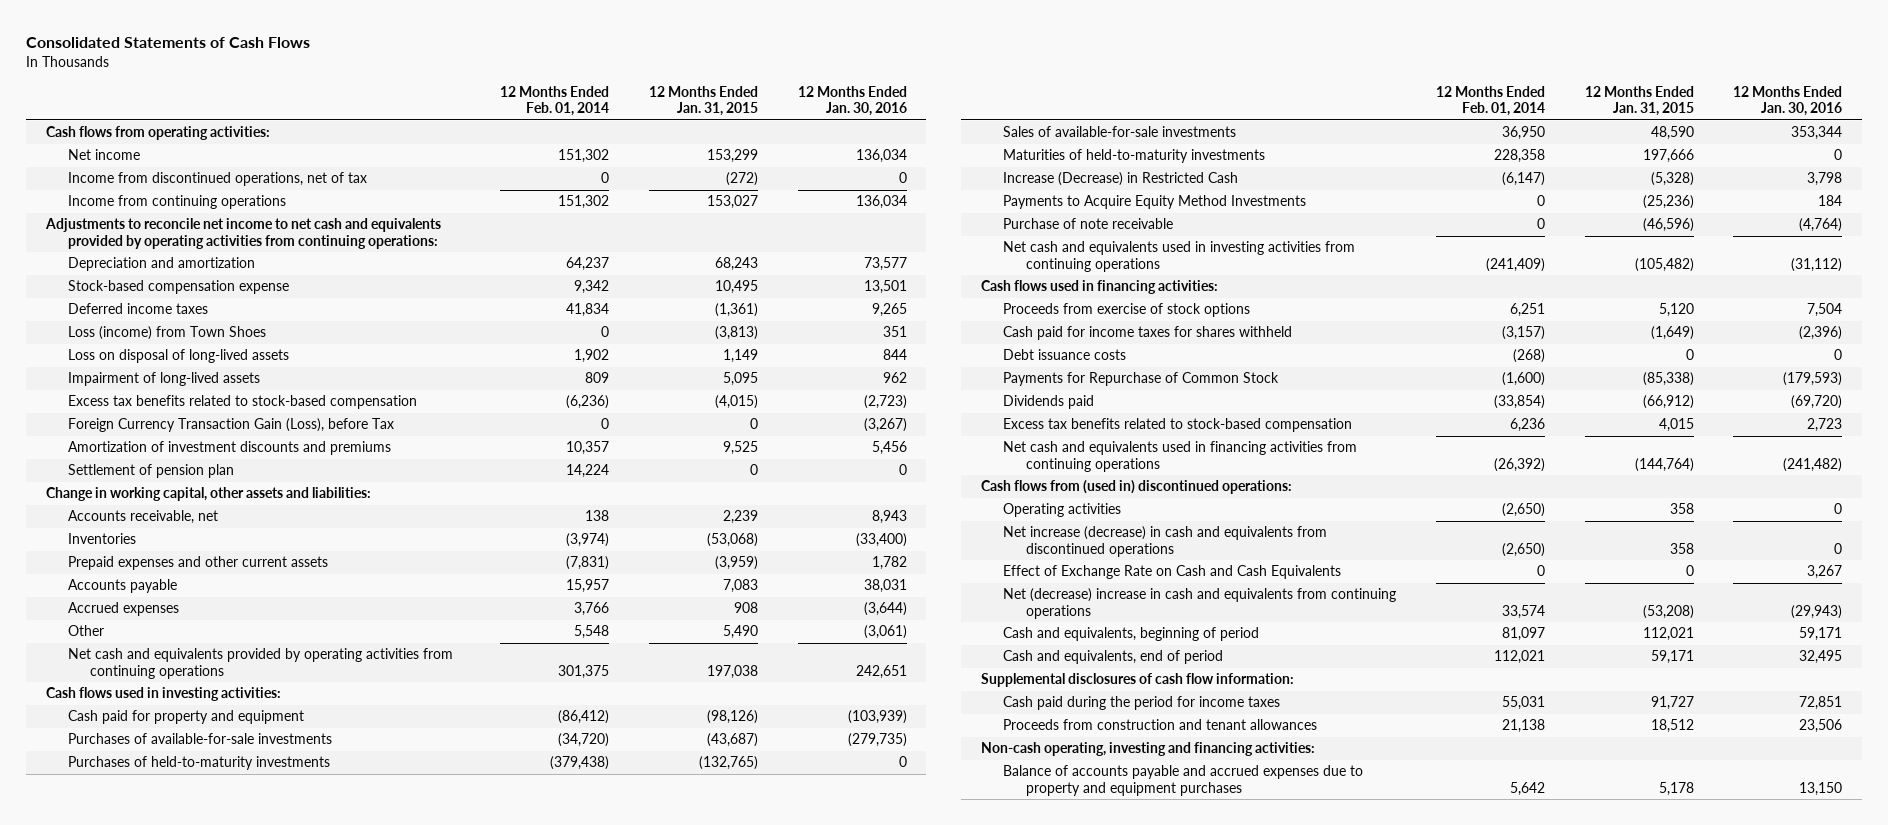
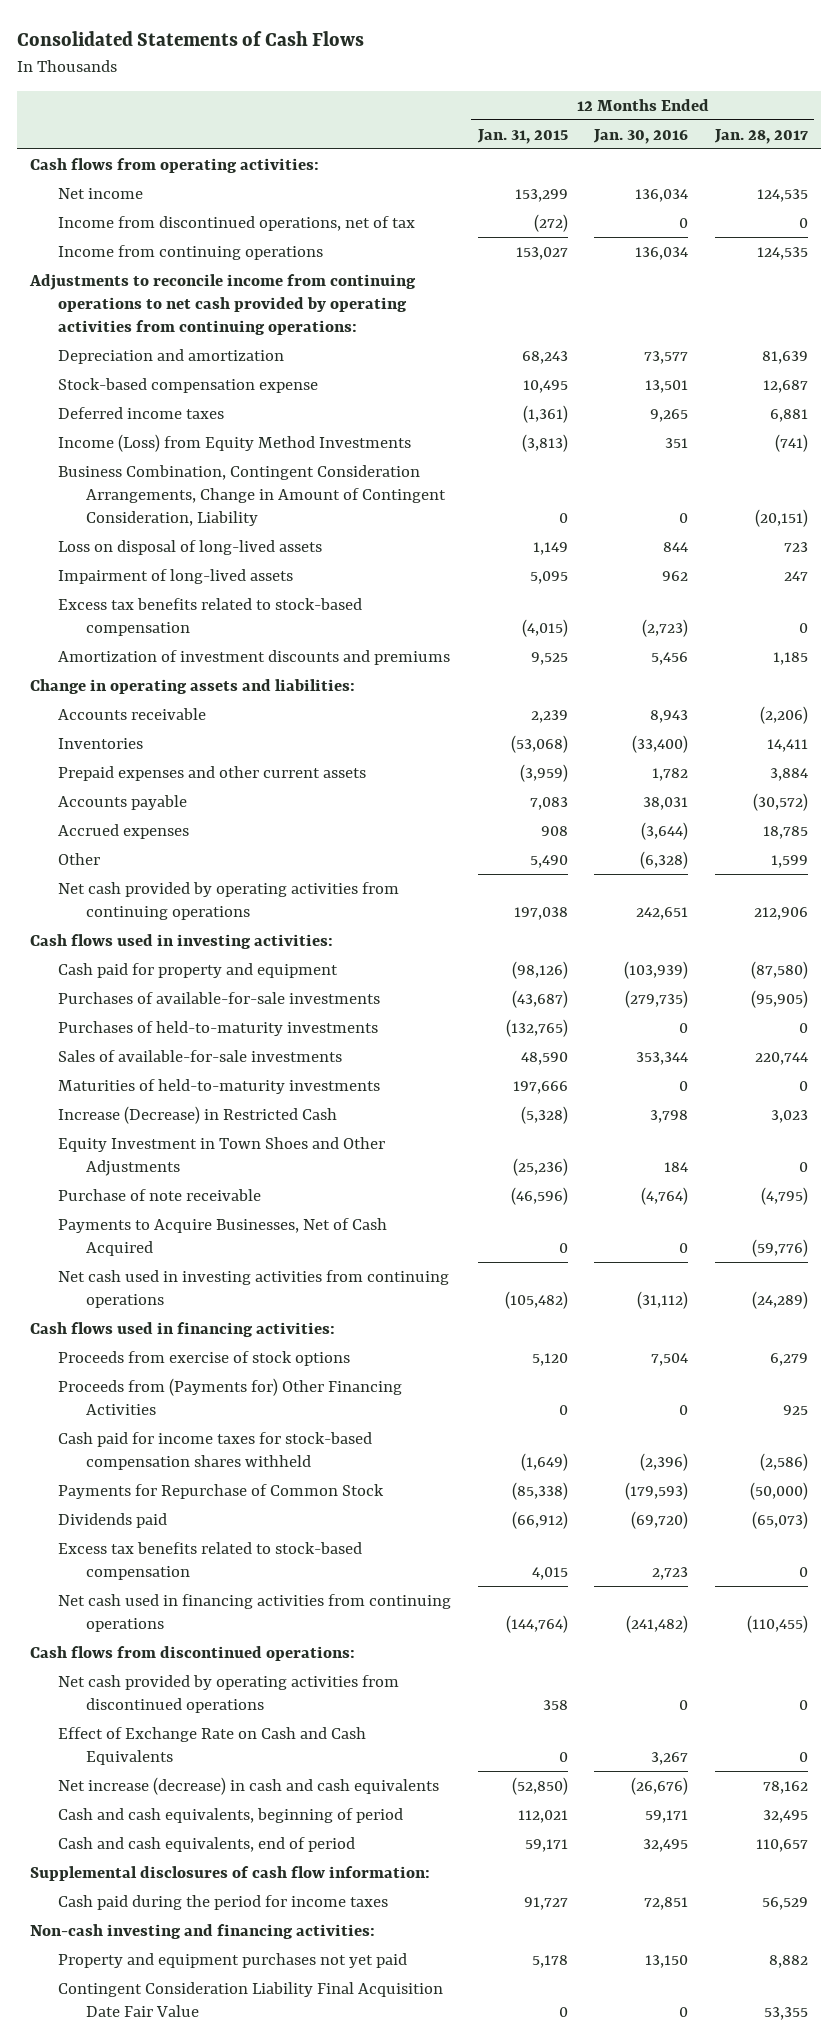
- | 12 Months Ended Feb. 01, 2014 | 12 Months Ended Jan. 31, 2015 | 12 Months Ended Jan. 30, 2016
+ | 12 Months Ended Jan. 31, 2015 | 12 Months Ended Jan. 30, 2016 | 12 Months Ended Jan. 28, 2017
- Adjustments to reconcile net income to net cash and equivalents provided by operating activities from continuing operations:
+ Adjustments to reconcile income from continuing operations to net cash provided by operating activities from continuing operations:
- Loss (income) from Town Shoes | 0 | (3,813) | 351
+ Income (Loss) from Equity Method Investments | (3,813) | 351 | (741)
+ Business Combination, Contingent Consideration Arrangements, Change in Amount of Contingent Consideration, Liability | 0 | 0 | (20,151)
- Foreign Currency Transaction Gain (Loss), before Tax | 0 | 0 | (3,267)
- Settlement of pension plan | 14,224 | 0 | 0
- Change in working capital, other assets and liabilities:
- Accounts receivable, net | 138 | 2,239 | 8,943
+ Change in operating assets and liabilities:
+ Accounts receivable | 2,239 | 8,943 | (2,206)
- Other | 5,548 | 5,490 | (3,061)
- Net cash and equivalents provided by operating activities from continuing operations | 301,375 | 197,038 | 242,651
+ Other | 5,490 | (6,328) | 1,599
+ Net cash provided by operating activities from continuing operations | 197,038 | 242,651 | 212,906
- Payments to Acquire Equity Method Investments | 0 | (25,236) | 184
+ Equity Investment in Town Shoes and Other Adjustments | (25,236) | 184 | 0
- Net cash and equivalents used in investing activities from continuing operations | (241,409) | (105,482) | (31,112)
+ Payments to Acquire Businesses, Net of Cash Acquired | 0 | 0 | (59,776)
+ Net cash used in investing activities from continuing operations | (105,482) | (31,112) | (24,289)
- Cash paid for income taxes for shares withheld | (3,157) | (1,649) | (2,396)
- Debt issuance costs | (268) | 0 | 0
+ Proceeds from (Payments for) Other Financing Activities | 0 | 0 | 925
+ Cash paid for income taxes for stock-based compensation shares withheld | (1,649) | (2,396) | (2,586)
- Net cash and equivalents used in financing activities from continuing operations | (26,392) | (144,764) | (241,482)
- Cash flows from (used in) discontinued operations:
- Operating activities | (2,650) | 358 | 0
- Net increase (decrease) in cash and equivalents from discontinued operations | (2,650) | 358 | 0
+ Net cash used in financing activities from continuing operations | (144,764) | (241,482) | (110,455)
+ Cash flows from discontinued operations:
+ Net cash provided by operating activities from discontinued operations | 358 | 0 | 0
- Net (decrease) increase in cash and equivalents from continuing operations | 33,574 | (53,208) | (29,943)
- Cash and equivalents, beginning of period | 81,097 | 112,021 | 59,171
- Cash and equivalents, end of period | 112,021 | 59,171 | 32,495
+ Net increase (decrease) in cash and cash equivalents | (52,850) | (26,676) | 78,162
+ Cash and cash equivalents, beginning of period | 112,021 | 59,171 | 32,495
+ Cash and cash equivalents, end of period | 59,171 | 32,495 | 110,657
- Proceeds from construction and tenant allowances | 21,138 | 18,512 | 23,506
- Non-cash operating, investing and financing activities:
- Balance of accounts payable and accrued expenses due to property and equipment purchases | 5,642 | 5,178 | 13,150
+ Non-cash investing and financing activities:
+ Property and equipment purchases not yet paid | 5,178 | 13,150 | 8,882
+ Contingent Consideration Liability Final Acquisition Date Fair Value | 0 | 0 | 53,355

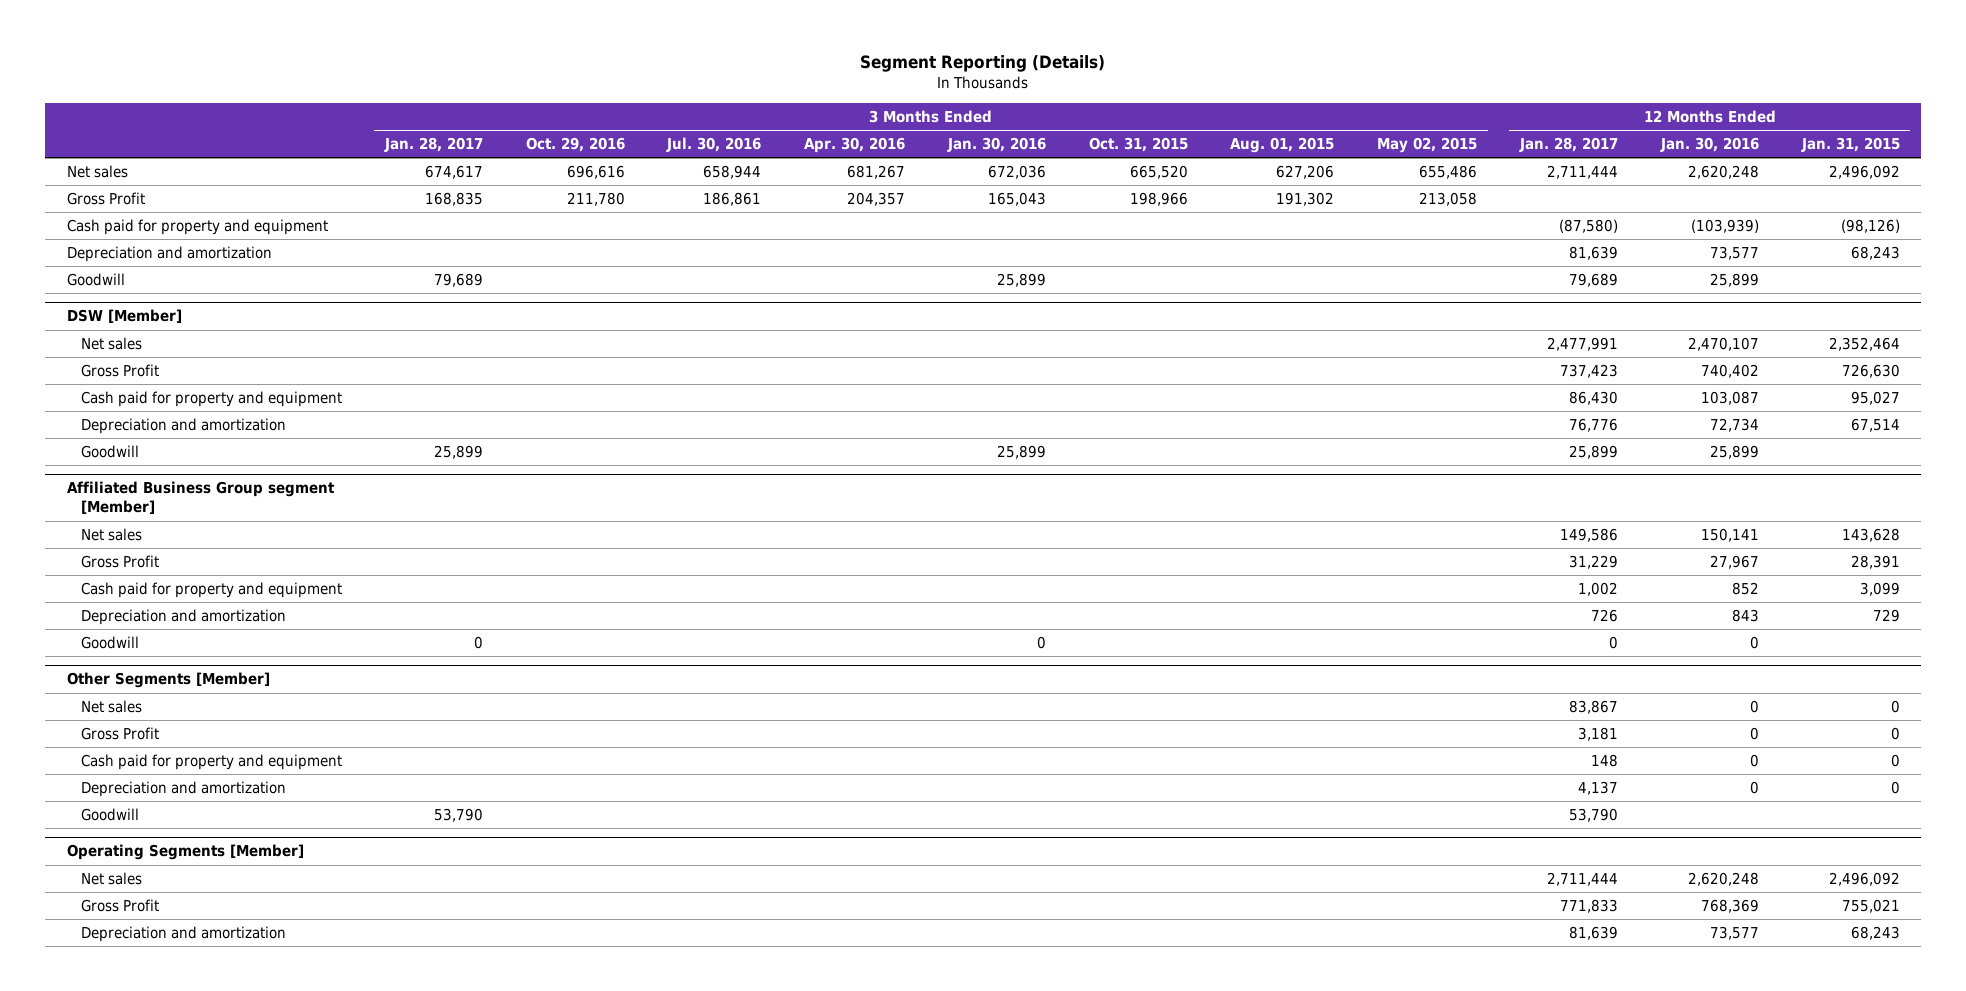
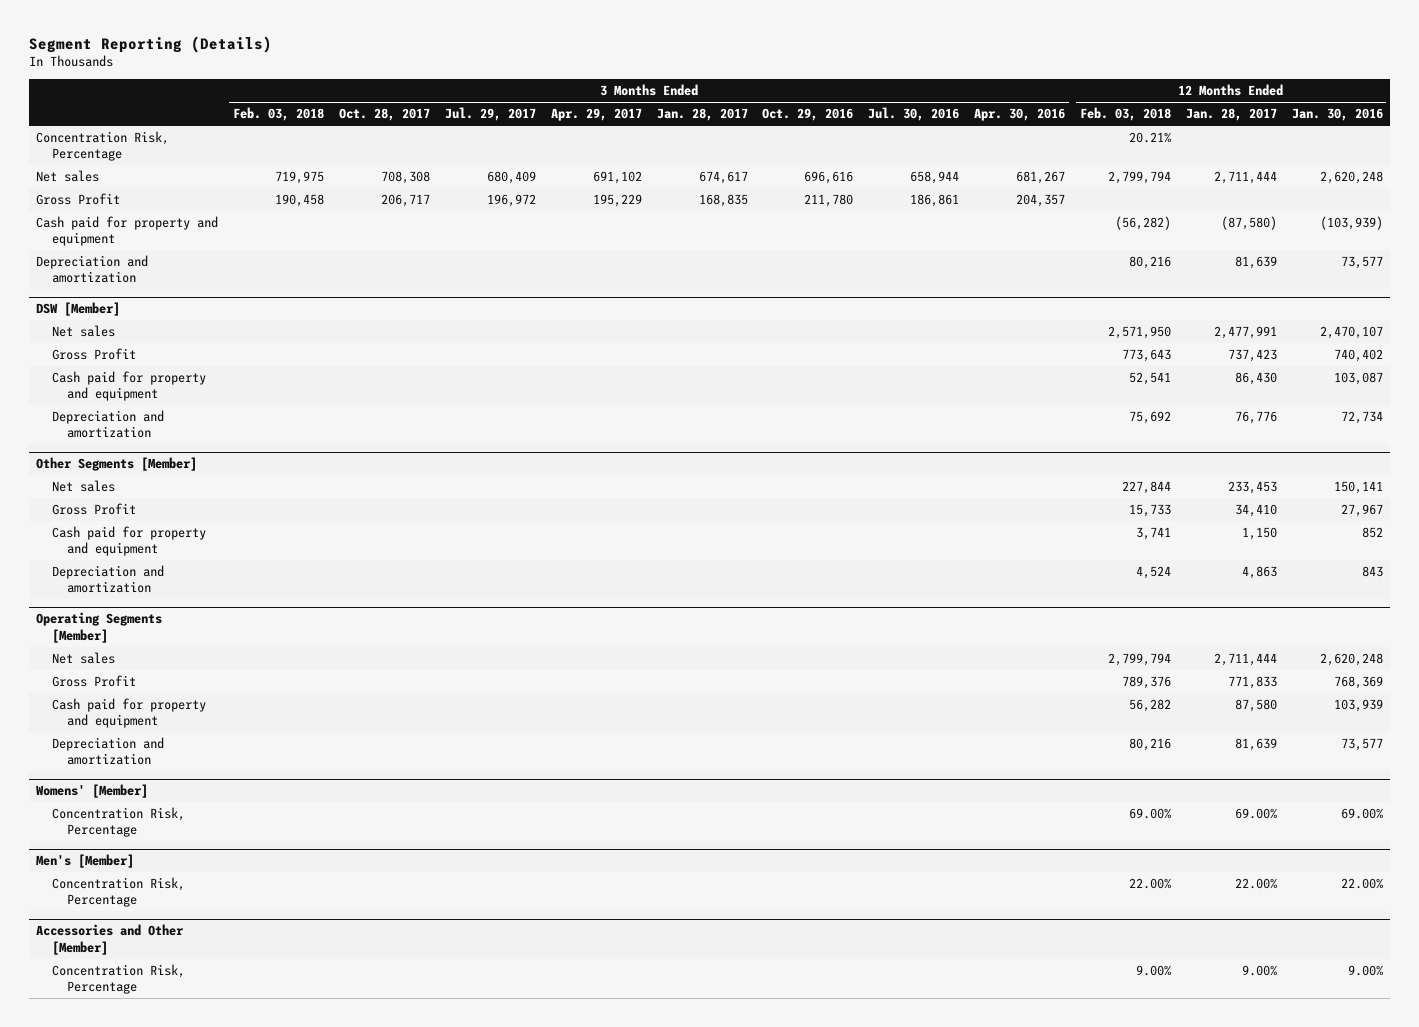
- | 3 Months Ended Jan. 28, 2017 | 3 Months Ended Oct. 29, 2016 | 3 Months Ended Jul. 30, 2016 | 3 Months Ended Apr. 30, 2016 | 3 Months Ended Jan. 30, 2016 | 3 Months Ended Oct. 31, 2015 | 3 Months Ended Aug. 01, 2015 | 3 Months Ended May 02, 2015 | 12 Months Ended Jan. 28, 2017 | 12 Months Ended Jan. 30, 2016 | 12 Months Ended Jan. 31, 2015
+ | 3 Months Ended Feb. 03, 2018 | 3 Months Ended Oct. 28, 2017 | 3 Months Ended Jul. 29, 2017 | 3 Months Ended Apr. 29, 2017 | 3 Months Ended Jan. 28, 2017 | 3 Months Ended Oct. 29, 2016 | 3 Months Ended Jul. 30, 2016 | 3 Months Ended Apr. 30, 2016 | 12 Months Ended Feb. 03, 2018 | 12 Months Ended Jan. 28, 2017 | 12 Months Ended Jan. 30, 2016
+ Concentration Risk, Percentage | | | | | | | | | 20.21% | |
- Goodwill | 79,689 | | | | 25,899 | | | | 79,689 | 25,899 |
@ DSW [Member]
- Goodwill | 25,899 | | | | 25,899 | | | | 25,899 | 25,899 |
- Affiliated Business Group segment [Member]
- Net sales | | | | | | | | | 149,586 | 150,141 | 143,628
- Gross Profit | | | | | | | | | 31,229 | 27,967 | 28,391
- Cash paid for property and equipment | | | | | | | | | 1,002 | 852 | 3,099
- Depreciation and amortization | | | | | | | | | 726 | 843 | 729
- Goodwill | 0 | | | | 0 | | | | 0 | 0 |
@ Other Segments [Member]
- Net sales | | | | | | | | | 83,867 | 0 | 0
- Gross Profit | | | | | | | | | 3,181 | 0 | 0
- Cash paid for property and equipment | | | | | | | | | 148 | 0 | 0
- Depreciation and amortization | | | | | | | | | 4,137 | 0 | 0
- Goodwill | 53,790 | | | | | | | | 53,790 | |
+ Net sales | | | | | | | | | 227,844 | 233,453 | 150,141
+ Gross Profit | | | | | | | | | 15,733 | 34,410 | 27,967
+ Cash paid for property and equipment | | | | | | | | | 3,741 | 1,150 | 852
+ Depreciation and amortization | | | | | | | | | 4,524 | 4,863 | 843
@ Operating Segments [Member]
+ Cash paid for property and equipment | | | | | | | | | 56,282 | 87,580 | 103,939
+ Womens' [Member]
+ Concentration Risk, Percentage | | | | | | | | | 69.00% | 69.00% | 69.00%
+ Men's [Member]
+ Concentration Risk, Percentage | | | | | | | | | 22.00% | 22.00% | 22.00%
+ Accessories and Other [Member]
+ Concentration Risk, Percentage | | | | | | | | | 9.00% | 9.00% | 9.00%

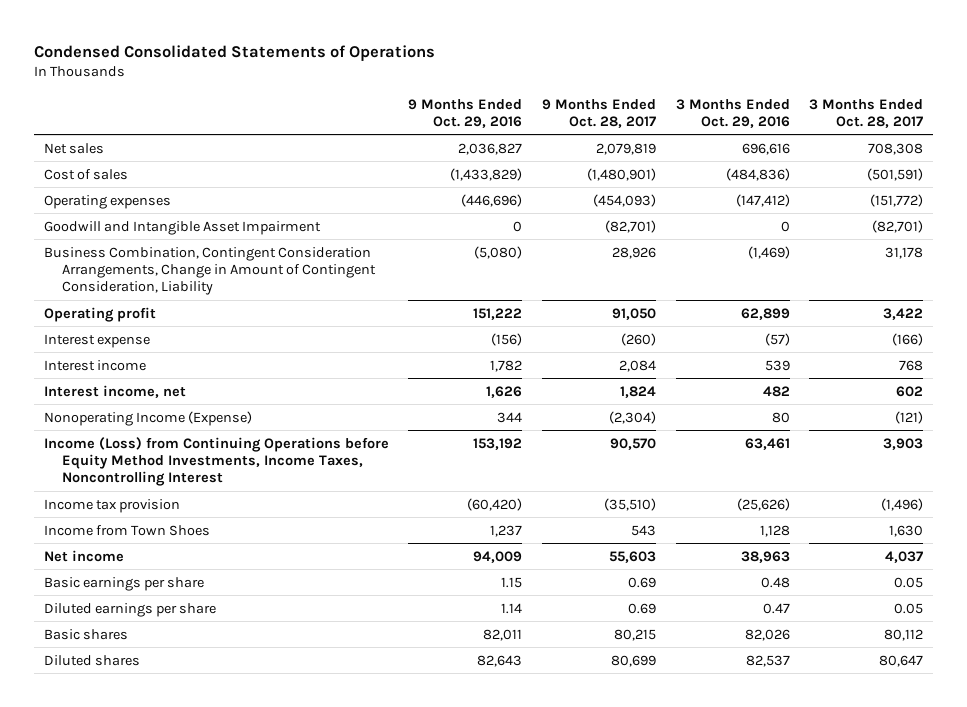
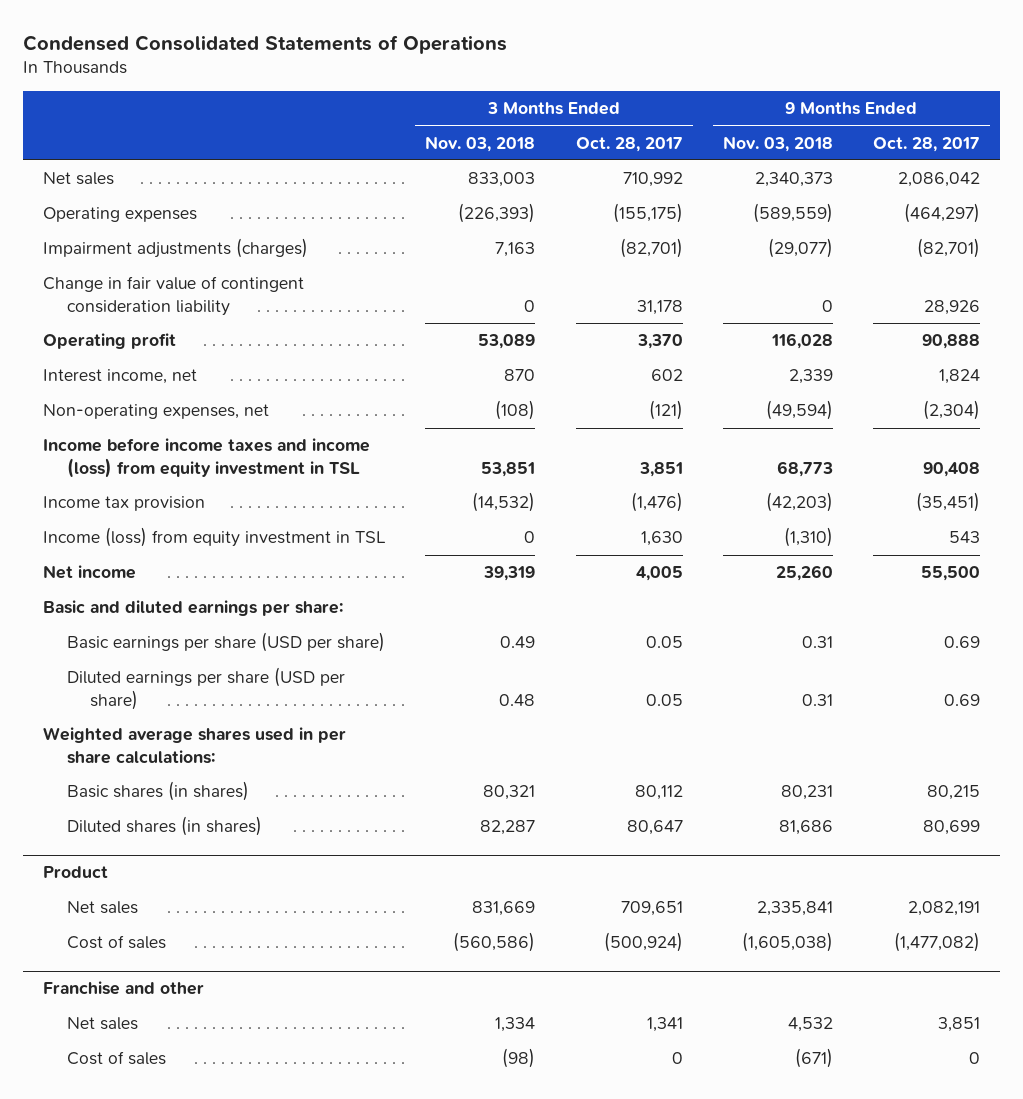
- | 9 Months Ended Oct. 29, 2016 | 9 Months Ended Oct. 28, 2017 | 3 Months Ended Oct. 29, 2016 | 3 Months Ended Oct. 28, 2017
+ | 3 Months Ended Nov. 03, 2018 | 3 Months Ended Oct. 28, 2017 | 9 Months Ended Nov. 03, 2018 | 9 Months Ended Oct. 28, 2017
- Net sales | 2,036,827 | 2,079,819 | 696,616 | 708,308
- Cost of sales | (1,433,829) | (1,480,901) | (484,836) | (501,591)
- Operating expenses | (446,696) | (454,093) | (147,412) | (151,772)
- Goodwill and Intangible Asset Impairment | 0 | (82,701) | 0 | (82,701)
- Business Combination, Contingent Consideration Arrangements, Change in Amount of Contingent Consideration, Liability | (5,080) | 28,926 | (1,469) | 31,178
- Operating profit | 151,222 | 91,050 | 62,899 | 3,422
- Interest expense | (156) | (260) | (57) | (166)
- Interest income | 1,782 | 2,084 | 539 | 768
+ Net sales | 833,003 | 710,992 | 2,340,373 | 2,086,042
+ Operating expenses | (226,393) | (155,175) | (589,559) | (464,297)
+ Impairment adjustments (charges) | 7,163 | (82,701) | (29,077) | (82,701)
+ Change in fair value of contingent consideration liability | 0 | 31,178 | 0 | 28,926
+ Operating profit | 53,089 | 3,370 | 116,028 | 90,888
- Nonoperating Income (Expense) | 344 | (2,304) | 80 | (121)
- Income (Loss) from Continuing Operations before Equity Method Investments, Income Taxes, Noncontrolling Interest | 153,192 | 90,570 | 63,461 | 3,903
- Income tax provision | (60,420) | (35,510) | (25,626) | (1,496)
- Income from Town Shoes | 1,237 | 543 | 1,128 | 1,630
- Net income | 94,009 | 55,603 | 38,963 | 4,037
- Basic earnings per share | 1.15 | 0.69 | 0.48 | 0.05
- Diluted earnings per share | 1.14 | 0.69 | 0.47 | 0.05
- Basic shares | 82,011 | 80,215 | 82,026 | 80,112
- Diluted shares | 82,643 | 80,699 | 82,537 | 80,647
+ Non-operating expenses, net | (108) | (121) | (49,594) | (2,304)
+ Income before income taxes and income (loss) from equity investment in TSL | 53,851 | 3,851 | 68,773 | 90,408
+ Income tax provision | (14,532) | (1,476) | (42,203) | (35,451)
+ Income (loss) from equity investment in TSL | 0 | 1,630 | (1,310) | 543
+ Net income | 39,319 | 4,005 | 25,260 | 55,500
+ Basic and diluted earnings per share:
+ Basic earnings per share (USD per share) | 0.49 | 0.05 | 0.31 | 0.69
+ Diluted earnings per share (USD per share) | 0.48 | 0.05 | 0.31 | 0.69
+ Weighted average shares used in per share calculations:
+ Basic shares (in shares) | 80,321 | 80,112 | 80,231 | 80,215
+ Diluted shares (in shares) | 82,287 | 80,647 | 81,686 | 80,699
+ Product
+ Net sales | 831,669 | 709,651 | 2,335,841 | 2,082,191
+ Cost of sales | (560,586) | (500,924) | (1,605,038) | (1,477,082)
+ Franchise and other
+ Net sales | 1,334 | 1,341 | 4,532 | 3,851
+ Cost of sales | (98) | 0 | (671) | 0

